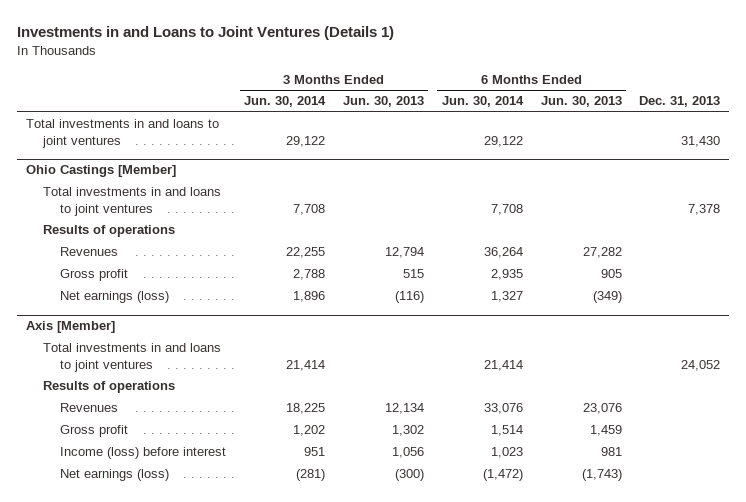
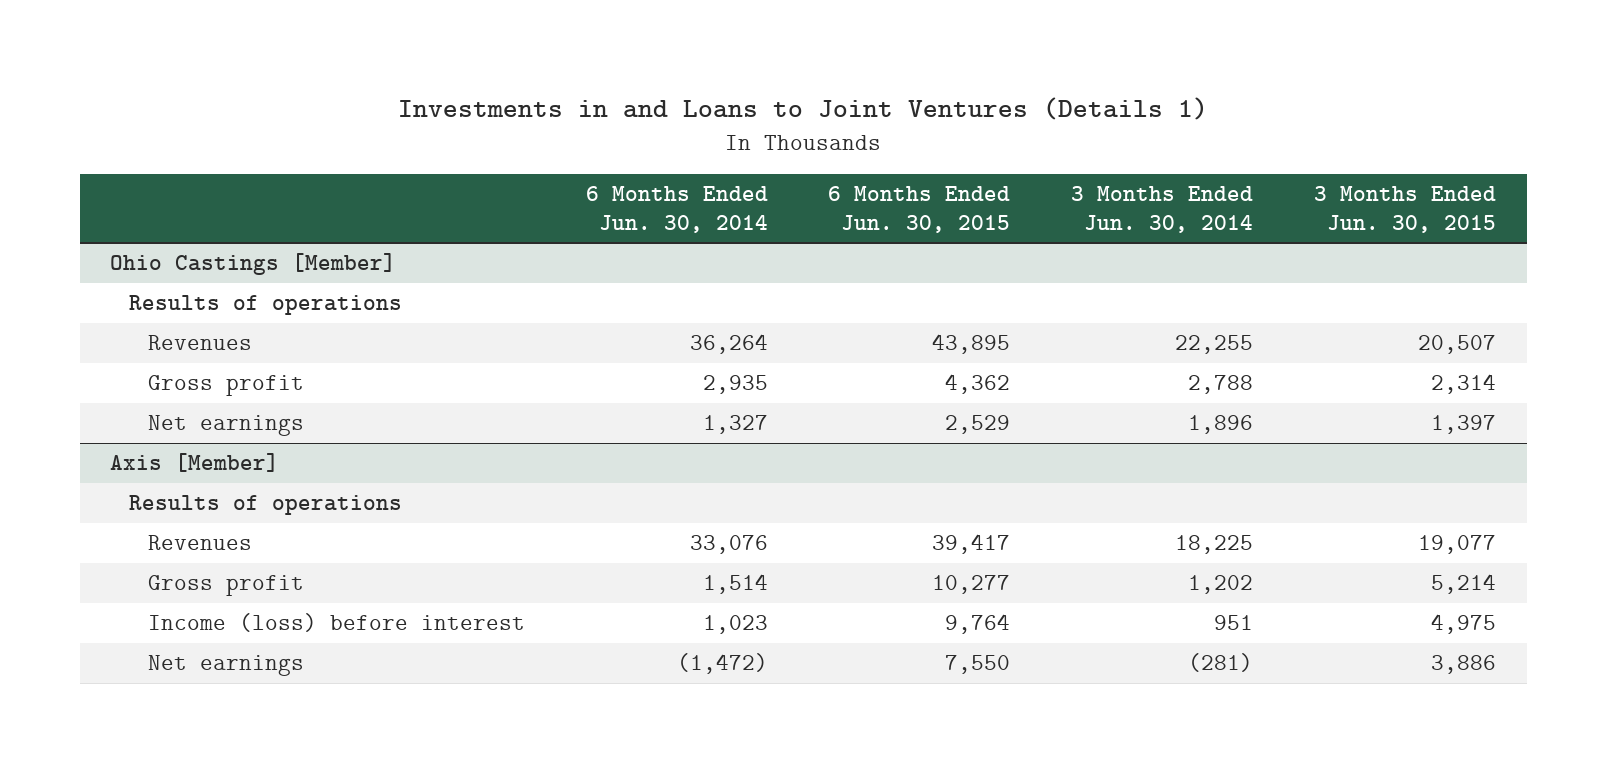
- | 3 Months Ended Jun. 30, 2014 | 3 Months Ended Jun. 30, 2013 | 6 Months Ended Jun. 30, 2014 | 6 Months Ended Jun. 30, 2013 | Dec. 31, 2013
+ | 6 Months Ended Jun. 30, 2014 | 6 Months Ended Jun. 30, 2015 | 3 Months Ended Jun. 30, 2014 | 3 Months Ended Jun. 30, 2015
- Total investments in and loans to joint ventures | 29,122 | | 29,122 | | 31,430
@ Ohio Castings [Member]
- Total investments in and loans to joint ventures | 7,708 | | 7,708 | | 7,378
- Net earnings (loss) | 1,896 | (116) | 1,327 | (349) |
+ Net earnings | 1,327 | 2,529 | 1,896 | 1,397
@ Axis [Member]
- Total investments in and loans to joint ventures | 21,414 | | 21,414 | | 24,052
- Net earnings (loss) | (281) | (300) | (1,472) | (1,743) |
+ Net earnings | (1,472) | 7,550 | (281) | 3,886

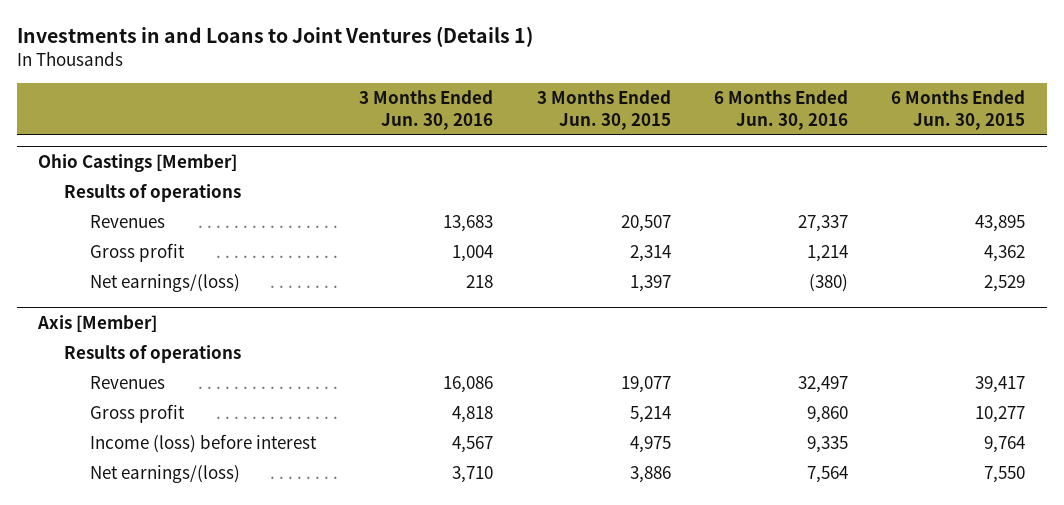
- | 6 Months Ended Jun. 30, 2014 | 6 Months Ended Jun. 30, 2015 | 3 Months Ended Jun. 30, 2014 | 3 Months Ended Jun. 30, 2015
+ | 3 Months Ended Jun. 30, 2016 | 3 Months Ended Jun. 30, 2015 | 6 Months Ended Jun. 30, 2016 | 6 Months Ended Jun. 30, 2015
@ Ohio Castings [Member]
- Net earnings | 1,327 | 2,529 | 1,896 | 1,397
+ Net earnings/(loss) | 218 | 1,397 | (380) | 2,529
@ Axis [Member]
- Net earnings | (1,472) | 7,550 | (281) | 3,886
+ Net earnings/(loss) | 3,710 | 3,886 | 7,564 | 7,550

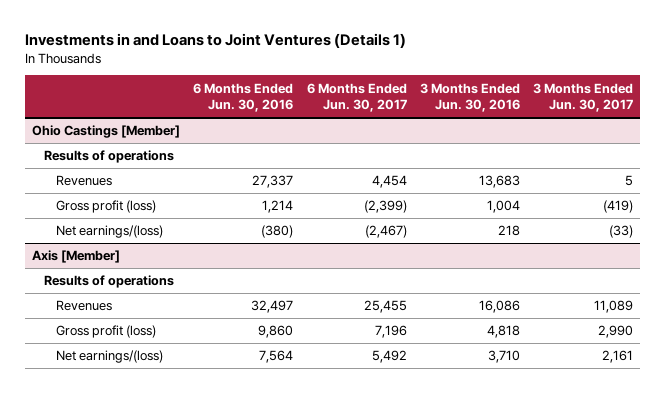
- | 3 Months Ended Jun. 30, 2016 | 3 Months Ended Jun. 30, 2015 | 6 Months Ended Jun. 30, 2016 | 6 Months Ended Jun. 30, 2015
+ | 6 Months Ended Jun. 30, 2016 | 6 Months Ended Jun. 30, 2017 | 3 Months Ended Jun. 30, 2016 | 3 Months Ended Jun. 30, 2017
@ Ohio Castings [Member]
- Gross profit | 1,004 | 2,314 | 1,214 | 4,362
+ Gross profit (loss) | 1,214 | (2,399) | 1,004 | (419)
@ Axis [Member]
- Gross profit | 4,818 | 5,214 | 9,860 | 10,277
- Income (loss) before interest | 4,567 | 4,975 | 9,335 | 9,764
+ Gross profit (loss) | 9,860 | 7,196 | 4,818 | 2,990

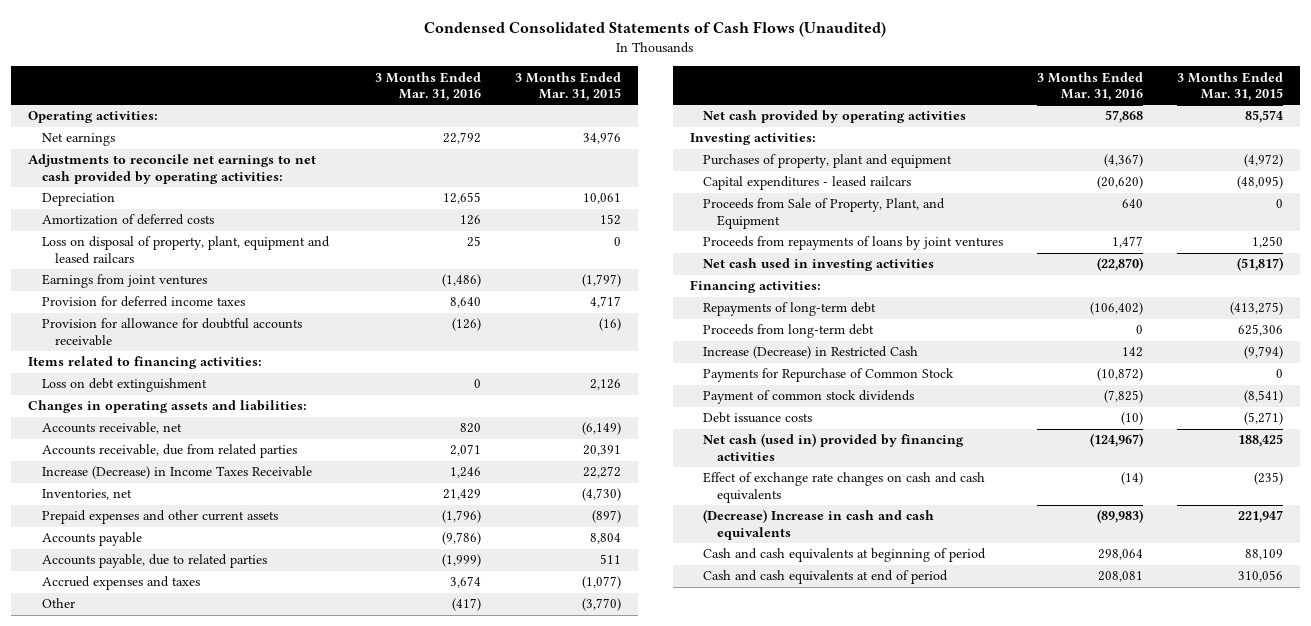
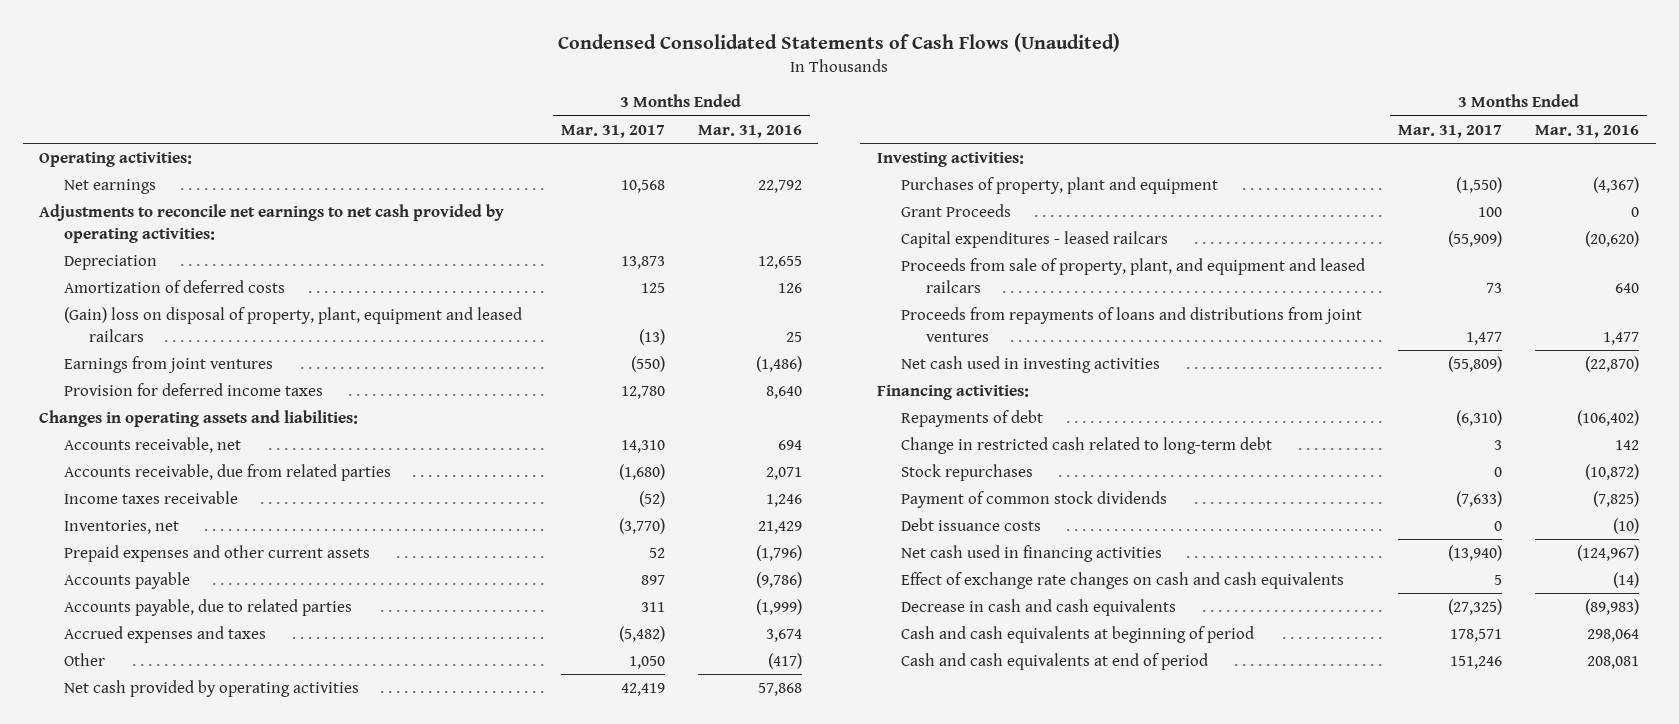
- | 3 Months Ended Mar. 31, 2016 | 3 Months Ended Mar. 31, 2015
+ | 3 Months Ended Mar. 31, 2017 | 3 Months Ended Mar. 31, 2016
- Loss on disposal of property, plant, equipment and leased railcars | 25 | 0
+ (Gain) loss on disposal of property, plant, equipment and leased railcars | (13) | 25
- Provision for allowance for doubtful accounts receivable | (126) | (16)
- Items related to financing activities:
- Loss on debt extinguishment | 0 | 2,126
- Accounts receivable, net | 820 | (6,149)
+ Accounts receivable, net | 14,310 | 694
- Increase (Decrease) in Income Taxes Receivable | 1,246 | 22,272
+ Income taxes receivable | (52) | 1,246
+ Grant Proceeds | 100 | 0
- Proceeds from Sale of Property, Plant, and Equipment | 640 | 0
- Proceeds from repayments of loans by joint ventures | 1,477 | 1,250
+ Proceeds from sale of property, plant, and equipment and leased railcars | 73 | 640
+ Proceeds from repayments of loans and distributions from joint ventures | 1,477 | 1,477
- Repayments of long-term debt | (106,402) | (413,275)
- Proceeds from long-term debt | 0 | 625,306
- Increase (Decrease) in Restricted Cash | 142 | (9,794)
- Payments for Repurchase of Common Stock | (10,872) | 0
+ Repayments of debt | (6,310) | (106,402)
+ Change in restricted cash related to long-term debt | 3 | 142
+ Stock repurchases | 0 | (10,872)
- Net cash (used in) provided by financing activities | (124,967) | 188,425
+ Net cash used in financing activities | (13,940) | (124,967)
- (Decrease) Increase in cash and cash equivalents | (89,983) | 221,947
+ Decrease in cash and cash equivalents | (27,325) | (89,983)

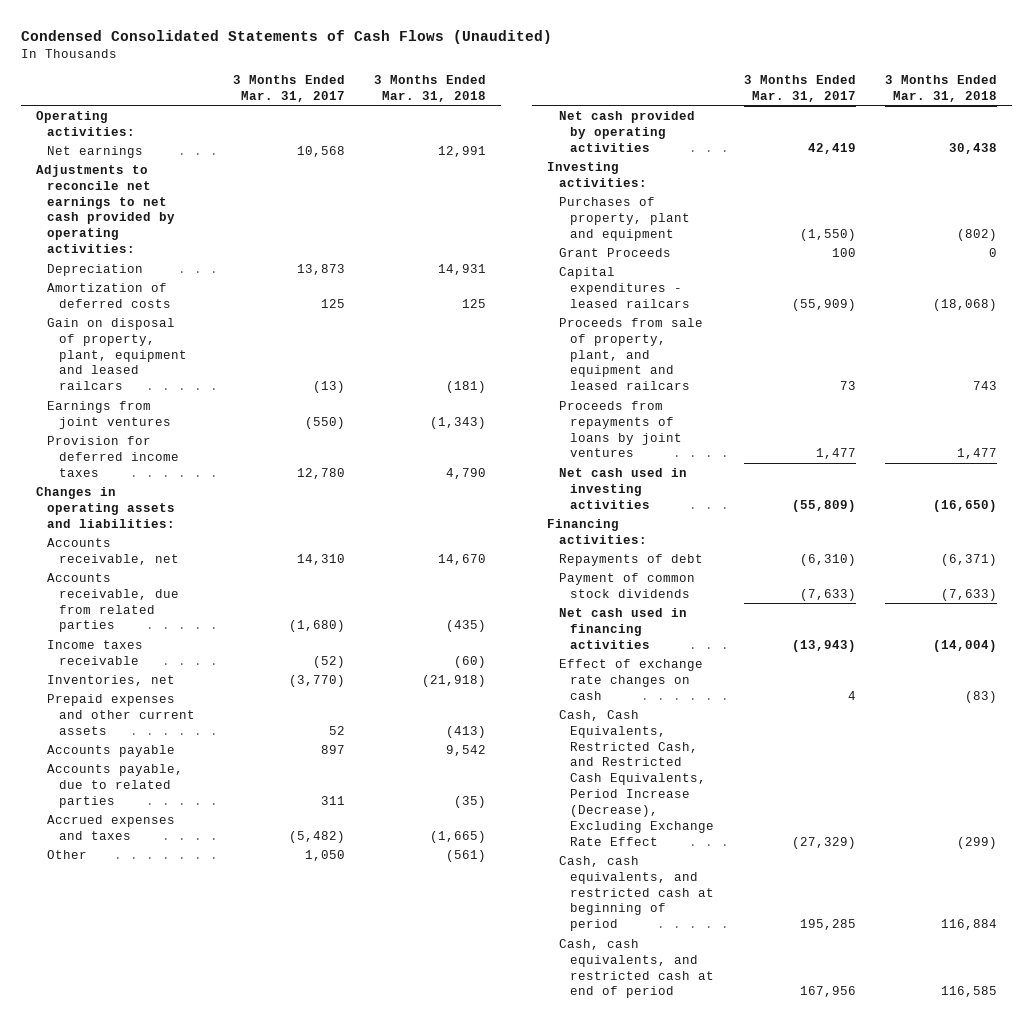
- | 3 Months Ended Mar. 31, 2017 | 3 Months Ended Mar. 31, 2016
+ | 3 Months Ended Mar. 31, 2017 | 3 Months Ended Mar. 31, 2018
- (Gain) loss on disposal of property, plant, equipment and leased railcars | (13) | 25
+ Gain on disposal of property, plant, equipment and leased railcars | (13) | (181)
- Proceeds from repayments of loans and distributions from joint ventures | 1,477 | 1,477
+ Proceeds from repayments of loans by joint ventures | 1,477 | 1,477
- Change in restricted cash related to long-term debt | 3 | 142
- Stock repurchases | 0 | (10,872)
- Debt issuance costs | 0 | (10)
- Net cash used in financing activities | (13,940) | (124,967)
- Effect of exchange rate changes on cash and cash equivalents | 5 | (14)
- Decrease in cash and cash equivalents | (27,325) | (89,983)
- Cash and cash equivalents at beginning of period | 178,571 | 298,064
- Cash and cash equivalents at end of period | 151,246 | 208,081
+ Net cash used in financing activities | (13,943) | (14,004)
+ Effect of exchange rate changes on cash | 4 | (83)
+ Cash, Cash Equivalents, Restricted Cash, and Restricted Cash Equivalents, Period Increase (Decrease), Excluding Exchange Rate Effect | (27,329) | (299)
+ Cash, cash equivalents, and restricted cash at beginning of period | 195,285 | 116,884
+ Cash, cash equivalents, and restricted cash at end of period | 167,956 | 116,585

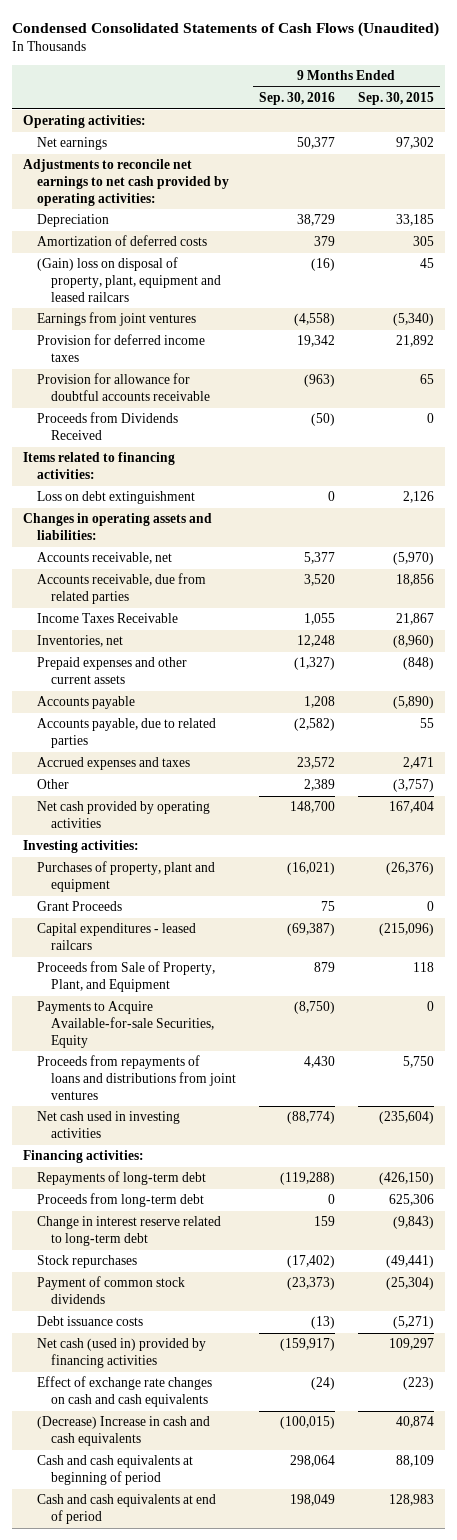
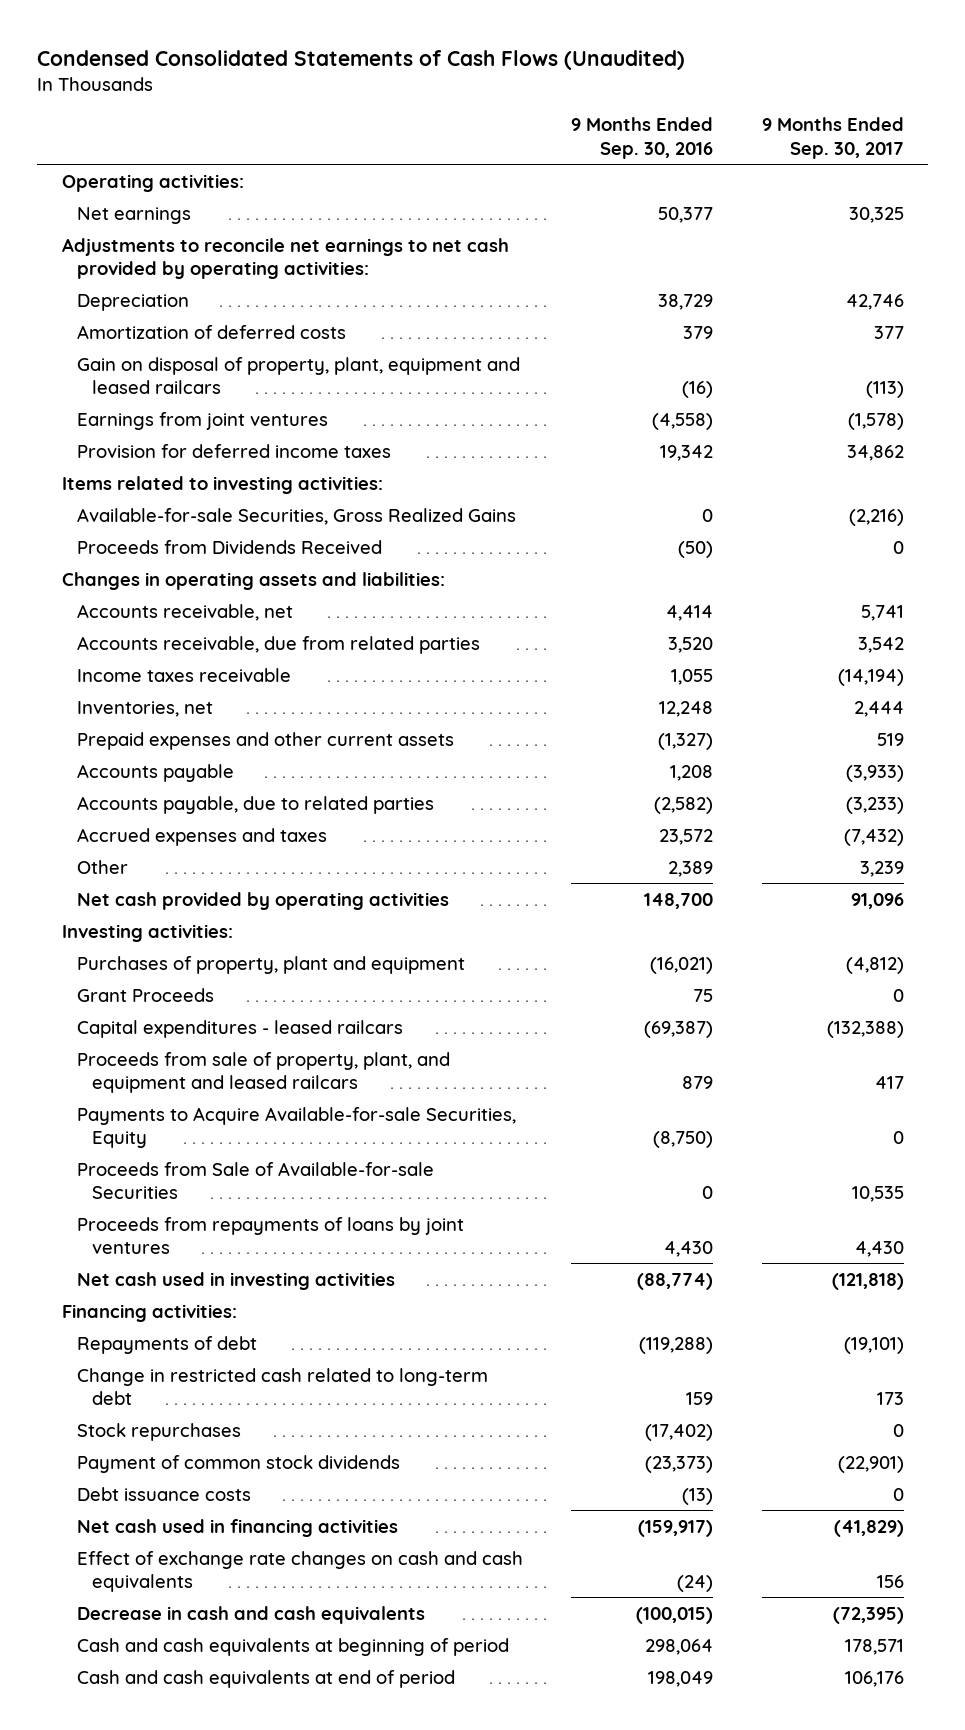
- | 9 Months Ended Sep. 30, 2016 | 9 Months Ended Sep. 30, 2015
+ | 9 Months Ended Sep. 30, 2016 | 9 Months Ended Sep. 30, 2017
- (Gain) loss on disposal of property, plant, equipment and leased railcars | (16) | 45
+ Gain on disposal of property, plant, equipment and leased railcars | (16) | (113)
- Provision for allowance for doubtful accounts receivable | (963) | 65
+ Items related to investing activities:
+ Available-for-sale Securities, Gross Realized Gains | 0 | (2,216)
- Items related to financing activities:
- Loss on debt extinguishment | 0 | 2,126
- Accounts receivable, net | 5,377 | (5,970)
+ Accounts receivable, net | 4,414 | 5,741
- Income Taxes Receivable | 1,055 | 21,867
+ Income taxes receivable | 1,055 | (14,194)
- Proceeds from Sale of Property, Plant, and Equipment | 879 | 118
+ Proceeds from sale of property, plant, and equipment and leased railcars | 879 | 417
- Proceeds from repayments of loans and distributions from joint ventures | 4,430 | 5,750
+ Proceeds from Sale of Available-for-sale Securities | 0 | 10,535
+ Proceeds from repayments of loans by joint ventures | 4,430 | 4,430
- Repayments of long-term debt | (119,288) | (426,150)
- Proceeds from long-term debt | 0 | 625,306
- Change in interest reserve related to long-term debt | 159 | (9,843)
+ Repayments of debt | (119,288) | (19,101)
+ Change in restricted cash related to long-term debt | 159 | 173
- Net cash (used in) provided by financing activities | (159,917) | 109,297
+ Net cash used in financing activities | (159,917) | (41,829)
- (Decrease) Increase in cash and cash equivalents | (100,015) | 40,874
+ Decrease in cash and cash equivalents | (100,015) | (72,395)

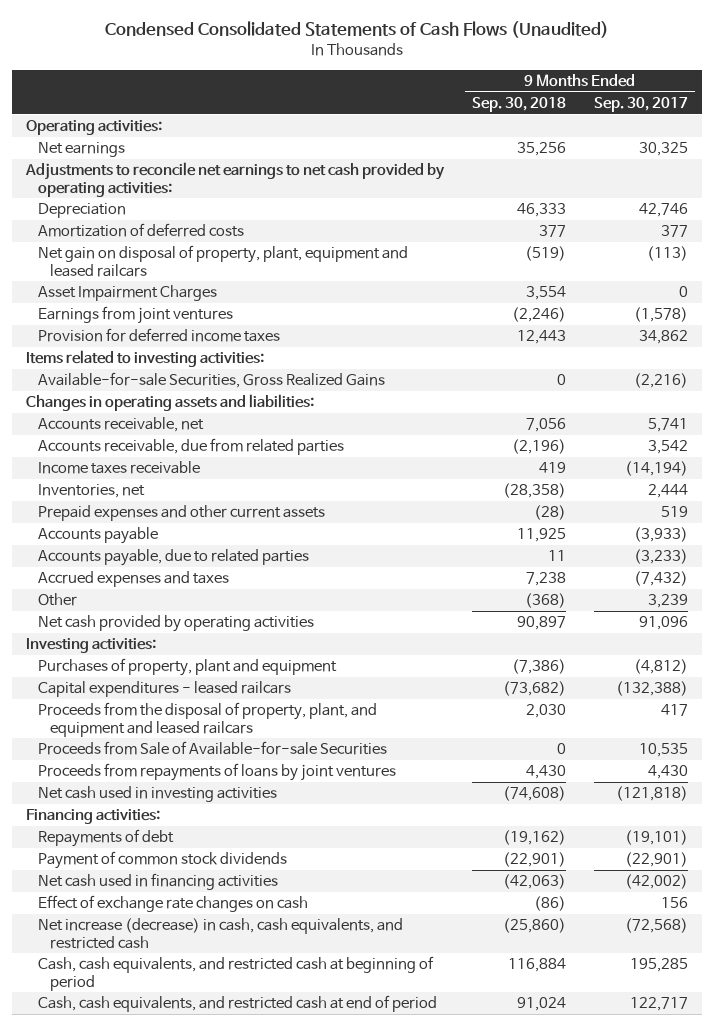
- | 9 Months Ended Sep. 30, 2016 | 9 Months Ended Sep. 30, 2017
+ | 9 Months Ended Sep. 30, 2018 | 9 Months Ended Sep. 30, 2017
- Gain on disposal of property, plant, equipment and leased railcars | (16) | (113)
+ Net gain on disposal of property, plant, equipment and leased railcars | (519) | (113)
+ Asset Impairment Charges | 3,554 | 0
- Proceeds from Dividends Received | (50) | 0
- Grant Proceeds | 75 | 0
- Proceeds from sale of property, plant, and equipment and leased railcars | 879 | 417
- Payments to Acquire Available-for-sale Securities, Equity | (8,750) | 0
+ Proceeds from the disposal of property, plant, and equipment and leased railcars | 2,030 | 417
- Change in restricted cash related to long-term debt | 159 | 173
- Stock repurchases | (17,402) | 0
- Debt issuance costs | (13) | 0
- Net cash used in financing activities | (159,917) | (41,829)
- Effect of exchange rate changes on cash and cash equivalents | (24) | 156
- Decrease in cash and cash equivalents | (100,015) | (72,395)
- Cash and cash equivalents at beginning of period | 298,064 | 178,571
- Cash and cash equivalents at end of period | 198,049 | 106,176
+ Net cash used in financing activities | (42,063) | (42,002)
+ Effect of exchange rate changes on cash | (86) | 156
+ Net increase (decrease) in cash, cash equivalents, and restricted cash | (25,860) | (72,568)
+ Cash, cash equivalents, and restricted cash at beginning of period | 116,884 | 195,285
+ Cash, cash equivalents, and restricted cash at end of period | 91,024 | 122,717

